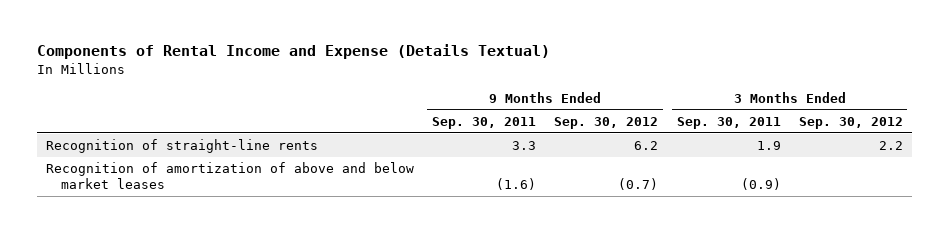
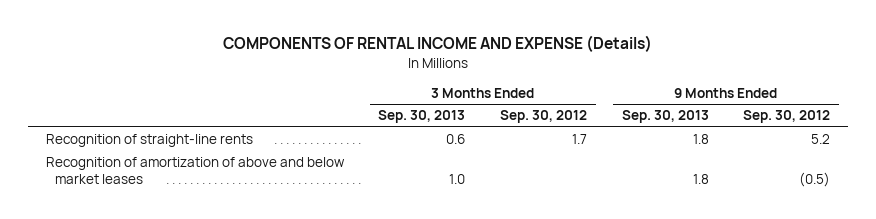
- Components of Rental Income and Expense (Details Textual)
+ COMPONENTS OF RENTAL INCOME AND EXPENSE (Details)
- | 9 Months Ended Sep. 30, 2011 | 9 Months Ended Sep. 30, 2012 | 3 Months Ended Sep. 30, 2011 | 3 Months Ended Sep. 30, 2012
+ | 3 Months Ended Sep. 30, 2013 | 3 Months Ended Sep. 30, 2012 | 9 Months Ended Sep. 30, 2013 | 9 Months Ended Sep. 30, 2012
- Recognition of straight-line rents | 3.3 | 6.2 | 1.9 | 2.2
- Recognition of amortization of above and below market leases | (1.6) | (0.7) | (0.9) |
+ Recognition of straight-line rents | 0.6 | 1.7 | 1.8 | 5.2
+ Recognition of amortization of above and below market leases | 1.0 | | 1.8 | (0.5)

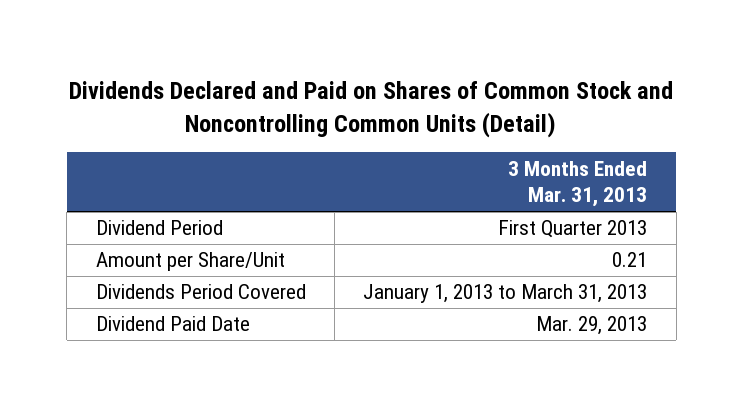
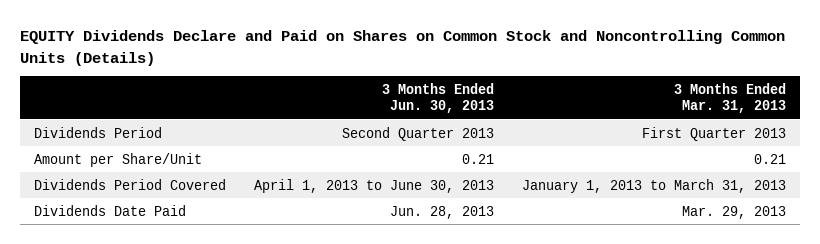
- Dividends Declared and Paid on Shares of Common Stock and Noncontrolling Common Units (Detail)
+ EQUITY Dividends Declare and Paid on Shares on Common Stock and Noncontrolling Common Units (Details)
- | 3 Months Ended Mar. 31, 2013
+ | 3 Months Ended Jun. 30, 2013 | 3 Months Ended Mar. 31, 2013
- Dividend Period | First Quarter 2013
+ Dividends Period | Second Quarter 2013 | First Quarter 2013
- Dividend Paid Date | Mar. 29, 2013
+ Dividends Date Paid | Jun. 28, 2013 | Mar. 29, 2013

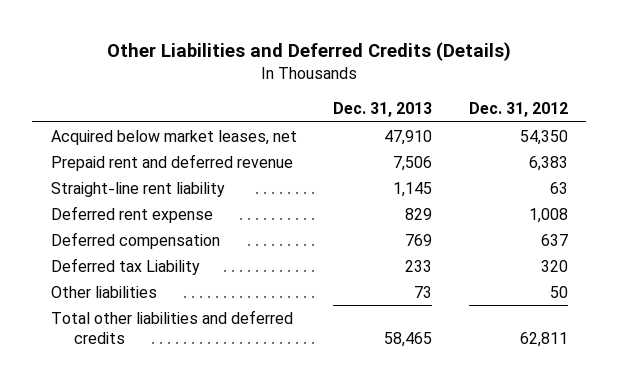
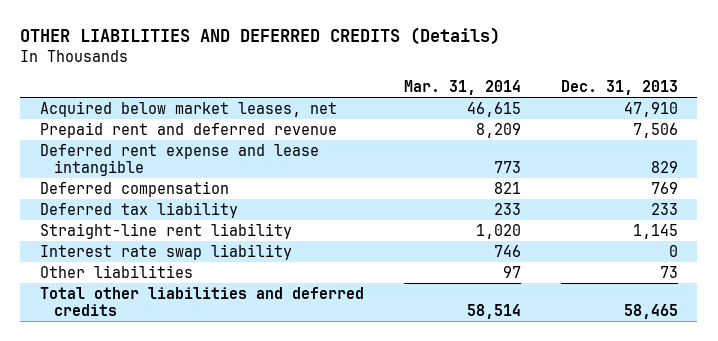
- Other Liabilities and Deferred Credits (Details)
+ OTHER LIABILITIES AND DEFERRED CREDITS (Details)
- | Dec. 31, 2013 | Dec. 31, 2012
+ | Mar. 31, 2014 | Dec. 31, 2013
- Deferred rent expense | 829 | 1,008
+ Deferred rent expense and lease intangible | 773 | 829
- Deferred tax Liability | 233 | 320
+ Deferred tax liability | 233 | 233
moved down: Straight-line rent liability | 1,020 | 1,145
+ Interest rate swap liability | 746 | 0

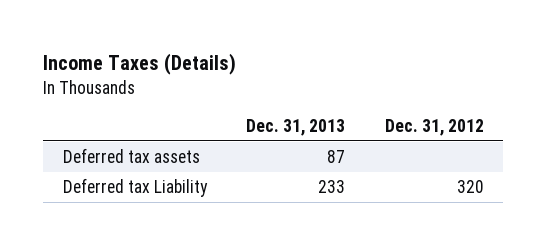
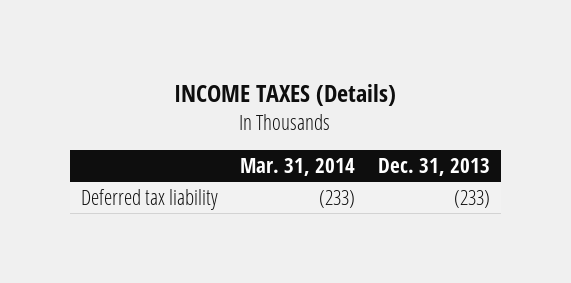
- Income Taxes (Details)
+ INCOME TAXES (Details)
- | Dec. 31, 2013 | Dec. 31, 2012
+ | Mar. 31, 2014 | Dec. 31, 2013
- Deferred tax assets | 87 |
- Deferred tax Liability | 233 | 320
+ Deferred tax liability | (233) | (233)

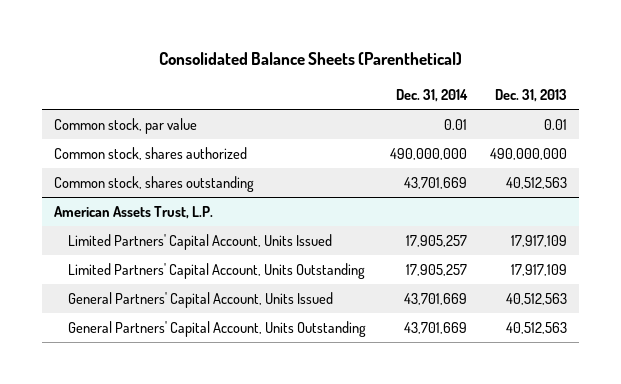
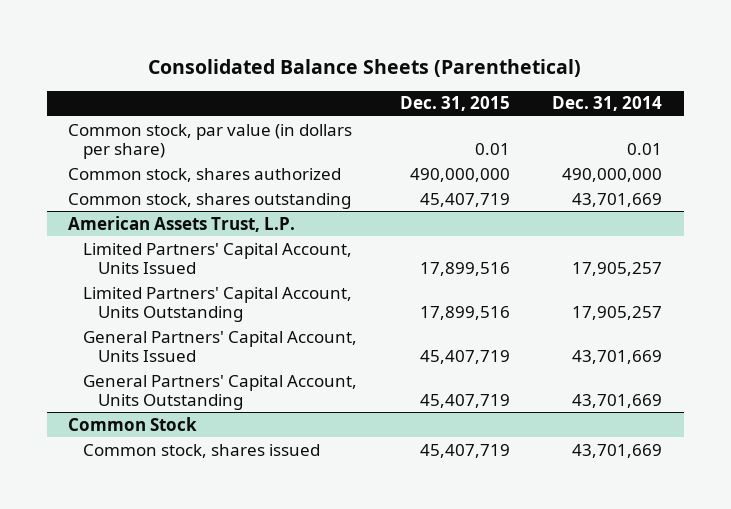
- | Dec. 31, 2014 | Dec. 31, 2013
+ | Dec. 31, 2015 | Dec. 31, 2014
- Common stock, par value | 0.01 | 0.01
+ Common stock, par value (in dollars per share) | 0.01 | 0.01
+ Common Stock
+ Common stock, shares issued | 45,407,719 | 43,701,669

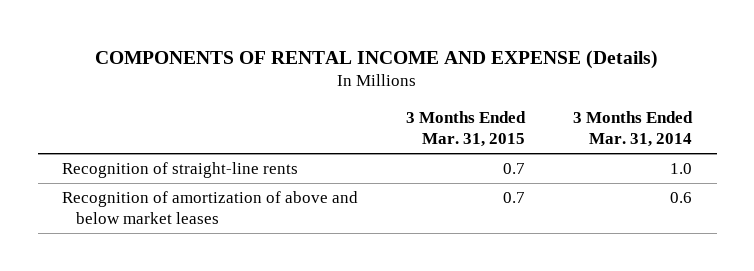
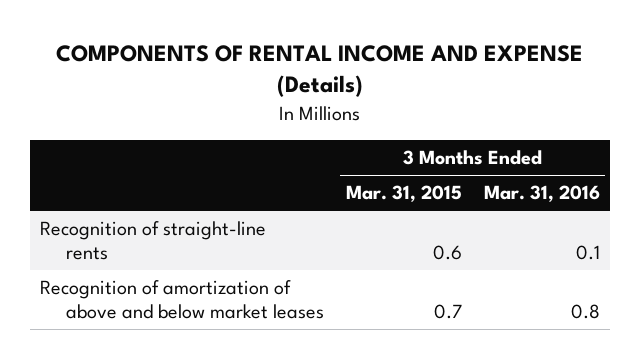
- | 3 Months Ended Mar. 31, 2015 | 3 Months Ended Mar. 31, 2014
+ | 3 Months Ended Mar. 31, 2015 | 3 Months Ended Mar. 31, 2016
- Recognition of straight-line rents | 0.7 | 1.0
+ Recognition of straight-line rents | 0.6 | 0.1

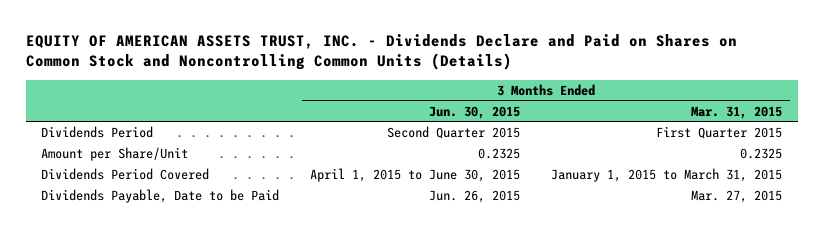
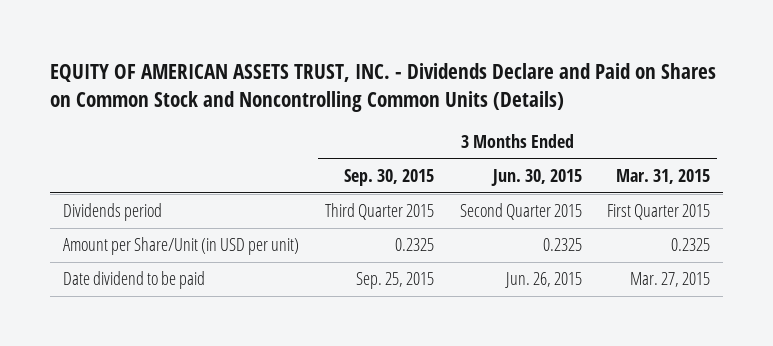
- | 3 Months Ended Jun. 30, 2015 | 3 Months Ended Mar. 31, 2015
+ | 3 Months Ended Sep. 30, 2015 | 3 Months Ended Jun. 30, 2015 | 3 Months Ended Mar. 31, 2015
- Dividends Period | Second Quarter 2015 | First Quarter 2015
- Amount per Share/Unit | 0.2325 | 0.2325
- Dividends Period Covered | April 1, 2015 to June 30, 2015 | January 1, 2015 to March 31, 2015
- Dividends Payable, Date to be Paid | Jun. 26, 2015 | Mar. 27, 2015
+ Dividends period | Third Quarter 2015 | Second Quarter 2015 | First Quarter 2015
+ Amount per Share/Unit (in USD per unit) | 0.2325 | 0.2325 | 0.2325
+ Date dividend to be paid | Sep. 25, 2015 | Jun. 26, 2015 | Mar. 27, 2015

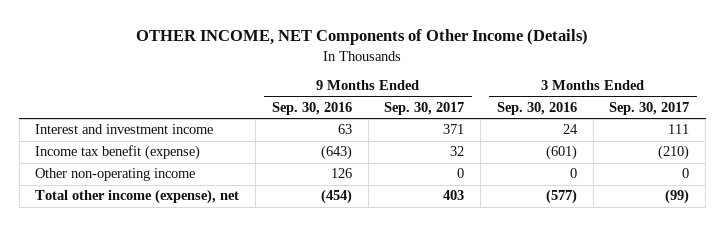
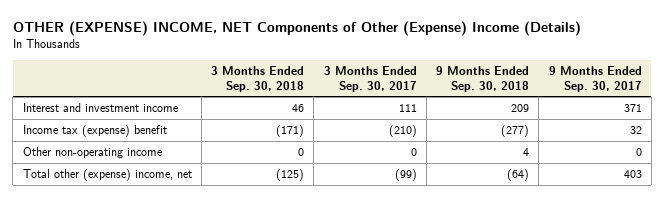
- OTHER INCOME, NET Components of Other Income (Details)
+ OTHER (EXPENSE) INCOME, NET Components of Other (Expense) Income (Details)
- | 9 Months Ended Sep. 30, 2016 | 9 Months Ended Sep. 30, 2017 | 3 Months Ended Sep. 30, 2016 | 3 Months Ended Sep. 30, 2017
+ | 3 Months Ended Sep. 30, 2018 | 3 Months Ended Sep. 30, 2017 | 9 Months Ended Sep. 30, 2018 | 9 Months Ended Sep. 30, 2017
- Income tax benefit (expense) | (643) | 32 | (601) | (210)
+ Income tax (expense) benefit | (171) | (210) | (277) | 32
- Total other income (expense), net | (454) | 403 | (577) | (99)
+ Total other (expense) income, net | (125) | (99) | (64) | 403

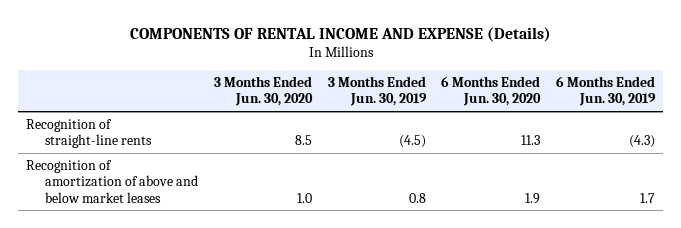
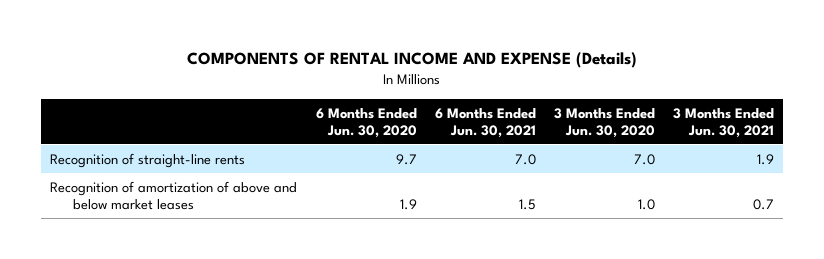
- | 3 Months Ended Jun. 30, 2020 | 3 Months Ended Jun. 30, 2019 | 6 Months Ended Jun. 30, 2020 | 6 Months Ended Jun. 30, 2019
+ | 6 Months Ended Jun. 30, 2020 | 6 Months Ended Jun. 30, 2021 | 3 Months Ended Jun. 30, 2020 | 3 Months Ended Jun. 30, 2021
- Recognition of straight-line rents | 8.5 | (4.5) | 11.3 | (4.3)
+ Recognition of straight-line rents | 9.7 | 7.0 | 7.0 | 1.9

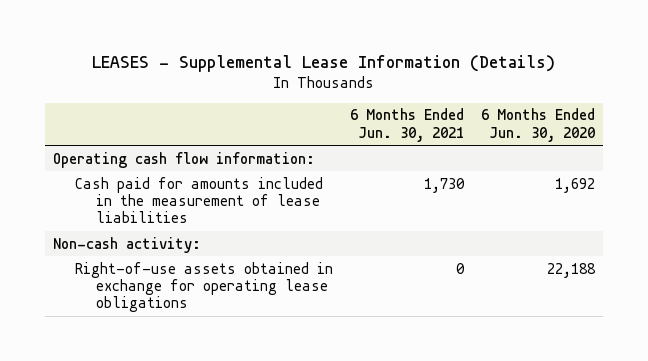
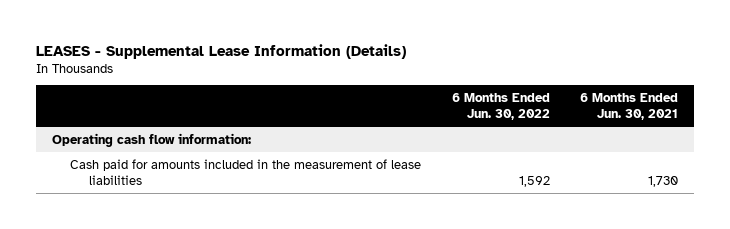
- | 6 Months Ended Jun. 30, 2021 | 6 Months Ended Jun. 30, 2020
+ | 6 Months Ended Jun. 30, 2022 | 6 Months Ended Jun. 30, 2021
- Non-cash activity:
- Right-of-use assets obtained in exchange for operating lease obligations | 0 | 22,188

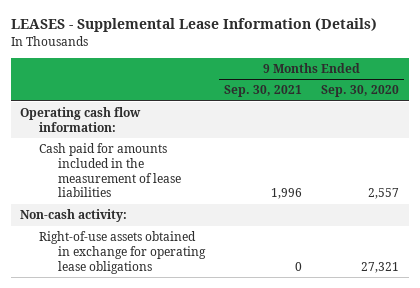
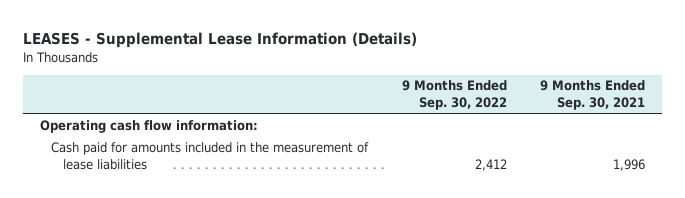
- | 9 Months Ended Sep. 30, 2021 | 9 Months Ended Sep. 30, 2020
+ | 9 Months Ended Sep. 30, 2022 | 9 Months Ended Sep. 30, 2021
- Non-cash activity:
- Right-of-use assets obtained in exchange for operating lease obligations | 0 | 27,321

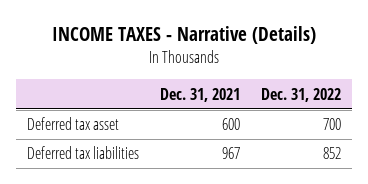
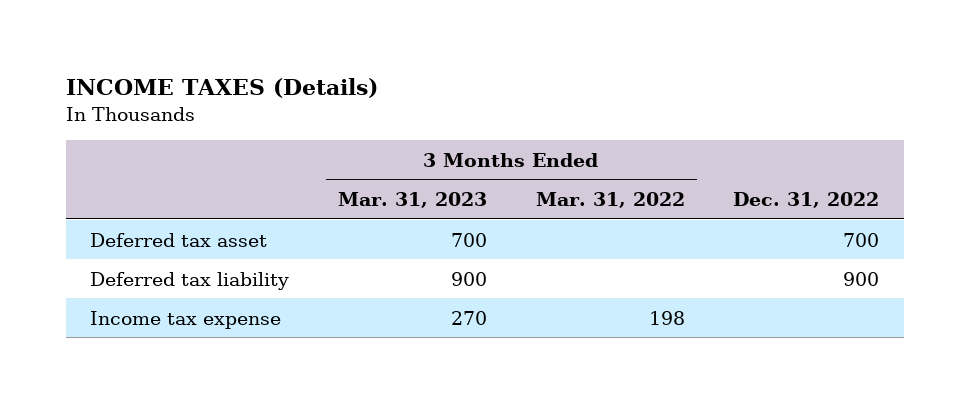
- INCOME TAXES - Narrative (Details)
+ INCOME TAXES (Details)
- | Dec. 31, 2021 | Dec. 31, 2022
+ | 3 Months Ended Mar. 31, 2023 | 3 Months Ended Mar. 31, 2022 | Dec. 31, 2022
- Deferred tax liabilities | 967 | 852
+ Deferred tax liability | 900 | | 900
+ Income tax expense | 270 | 198 |

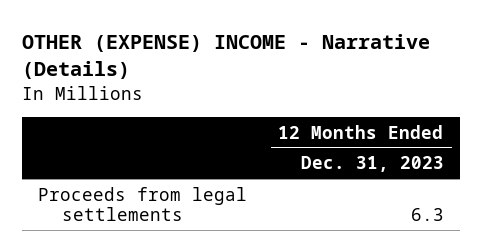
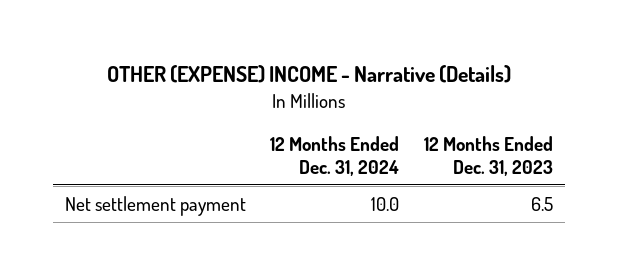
- | 12 Months Ended Dec. 31, 2023
+ | 12 Months Ended Dec. 31, 2024 | 12 Months Ended Dec. 31, 2023
- Proceeds from legal settlements | 6.3
+ Net settlement payment | 10.0 | 6.5

